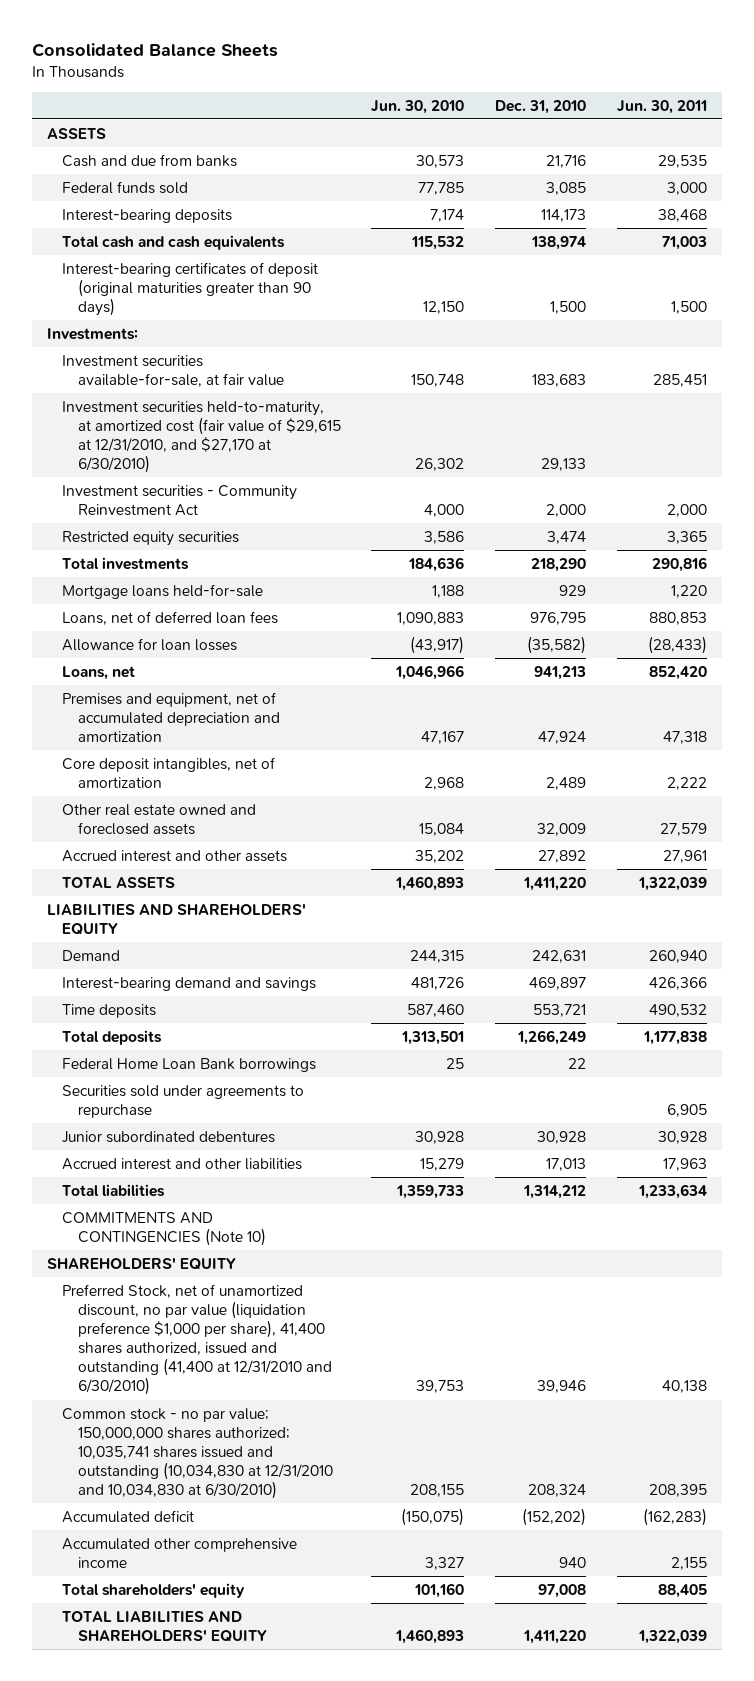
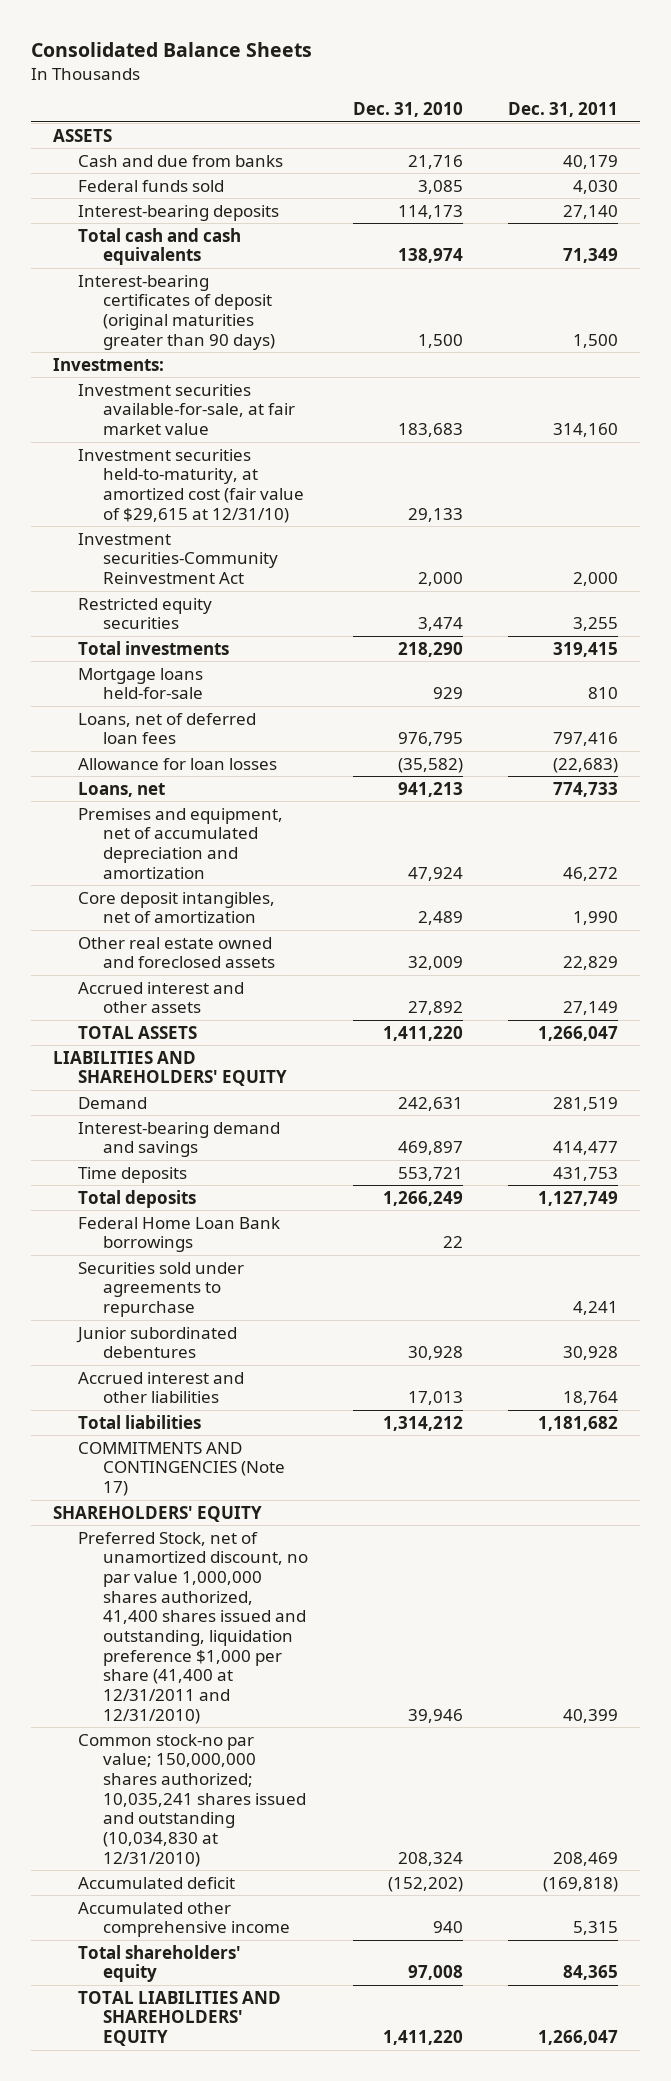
- | Jun. 30, 2010 | Dec. 31, 2010 | Jun. 30, 2011
+ | Dec. 31, 2010 | Dec. 31, 2011
- Investment securities available-for-sale, at fair value | 150,748 | 183,683 | 285,451
- Investment securities held-to-maturity, at amortized cost (fair value of $29,615 at 12/31/2010, and $27,170 at 6/30/2010) | 26,302 | 29,133 |
- Investment securities - Community Reinvestment Act | 4,000 | 2,000 | 2,000
+ Investment securities available-for-sale, at fair market value | 183,683 | 314,160
+ Investment securities held-to-maturity, at amortized cost (fair value of $29,615 at 12/31/10) | 29,133 |
+ Investment securities-Community Reinvestment Act | 2,000 | 2,000
- COMMITMENTS AND CONTINGENCIES (Note 10)
+ COMMITMENTS AND CONTINGENCIES (Note 17)
- Preferred Stock, net of unamortized discount, no par value (liquidation preference $1,000 per share), 41,400 shares authorized, issued and outstanding (41,400 at 12/31/2010 and 6/30/2010) | 39,753 | 39,946 | 40,138
- Common stock - no par value; 150,000,000 shares authorized; 10,035,741 shares issued and outstanding (10,034,830 at 12/31/2010 and 10,034,830 at 6/30/2010) | 208,155 | 208,324 | 208,395
+ Preferred Stock, net of unamortized discount, no par value 1,000,000 shares authorized, 41,400 shares issued and outstanding, liquidation preference $1,000 per share (41,400 at 12/31/2011 and 12/31/2010) | 39,946 | 40,399
+ Common stock-no par value; 150,000,000 shares authorized; 10,035,241 shares issued and outstanding (10,034,830 at 12/31/2010) | 208,324 | 208,469

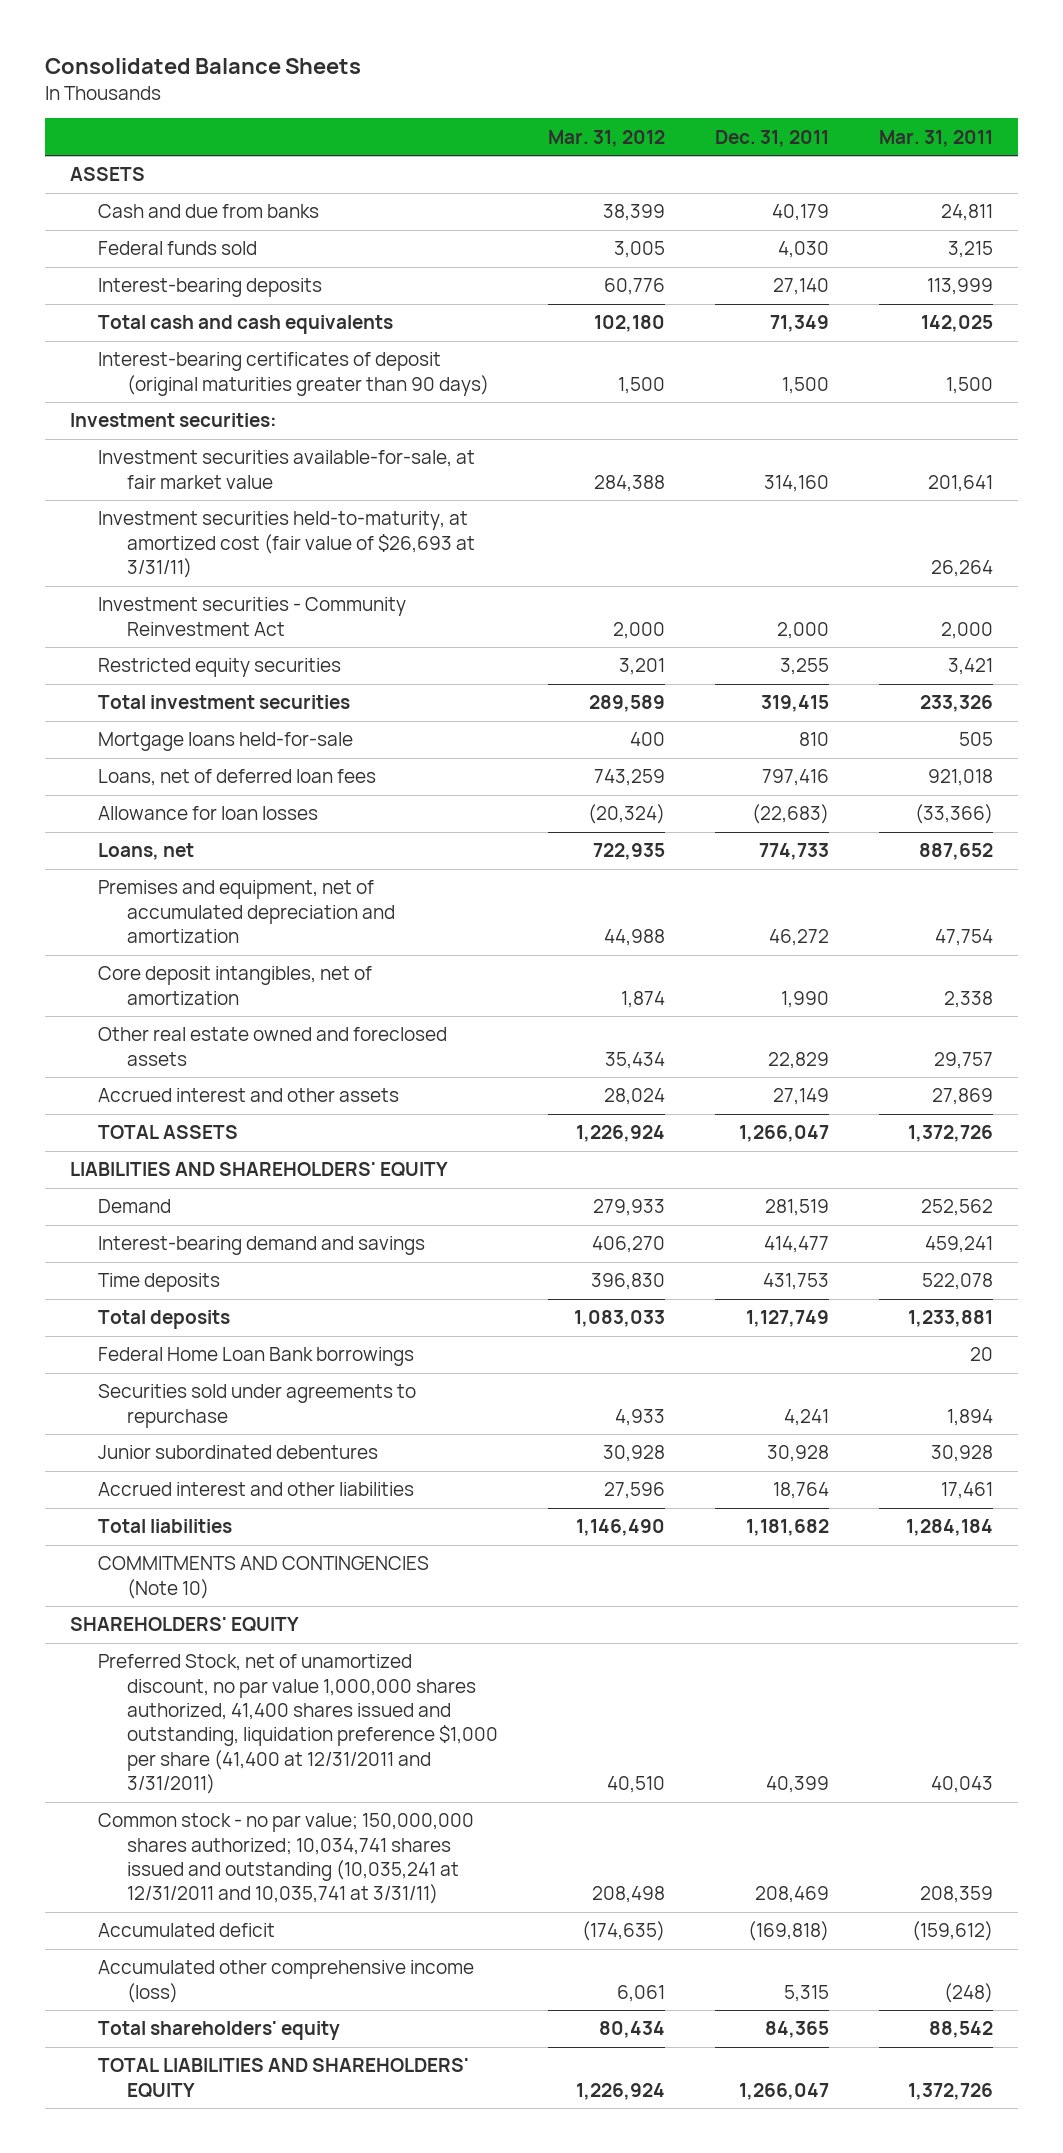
- | Dec. 31, 2010 | Dec. 31, 2011
+ | Mar. 31, 2012 | Dec. 31, 2011 | Mar. 31, 2011
- Investments:
+ Investment securities:
- Investment securities held-to-maturity, at amortized cost (fair value of $29,615 at 12/31/10) | 29,133 |
- Investment securities-Community Reinvestment Act | 2,000 | 2,000
+ Investment securities held-to-maturity, at amortized cost (fair value of $26,693 at 3/31/11) | | | 26,264
+ Investment securities - Community Reinvestment Act | 2,000 | 2,000 | 2,000
- Total investments | 218,290 | 319,415
+ Total investment securities | 289,589 | 319,415 | 233,326
- COMMITMENTS AND CONTINGENCIES (Note 17)
+ COMMITMENTS AND CONTINGENCIES (Note 10)
- Preferred Stock, net of unamortized discount, no par value 1,000,000 shares authorized, 41,400 shares issued and outstanding, liquidation preference $1,000 per share (41,400 at 12/31/2011 and 12/31/2010) | 39,946 | 40,399
- Common stock-no par value; 150,000,000 shares authorized; 10,035,241 shares issued and outstanding (10,034,830 at 12/31/2010) | 208,324 | 208,469
+ Preferred Stock, net of unamortized discount, no par value 1,000,000 shares authorized, 41,400 shares issued and outstanding, liquidation preference $1,000 per share (41,400 at 12/31/2011 and 3/31/2011) | 40,510 | 40,399 | 40,043
+ Common stock - no par value; 150,000,000 shares authorized; 10,034,741 shares issued and outstanding (10,035,241 at 12/31/2011 and 10,035,741 at 3/31/11) | 208,498 | 208,469 | 208,359
- Accumulated other comprehensive income | 940 | 5,315
+ Accumulated other comprehensive income (loss) | 6,061 | 5,315 | (248)

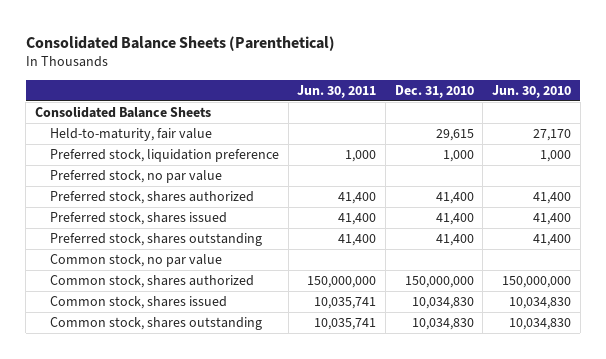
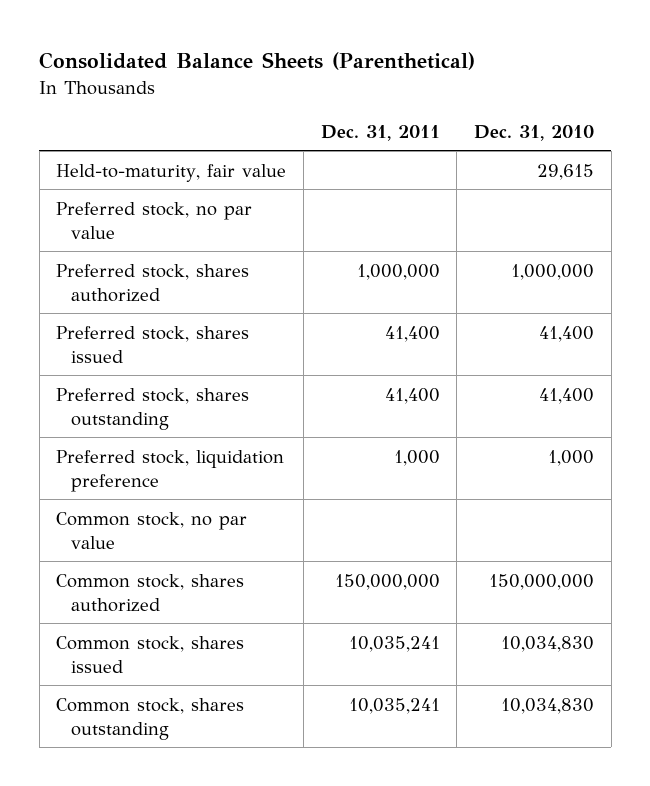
- | Jun. 30, 2011 | Dec. 31, 2010 | Jun. 30, 2010
+ | Dec. 31, 2011 | Dec. 31, 2010
- Consolidated Balance Sheets
- Preferred stock, shares authorized | 41,400 | 41,400 | 41,400
+ Preferred stock, shares authorized | 1,000,000 | 1,000,000
moved down: Preferred stock, liquidation preference | 1,000 | 1,000

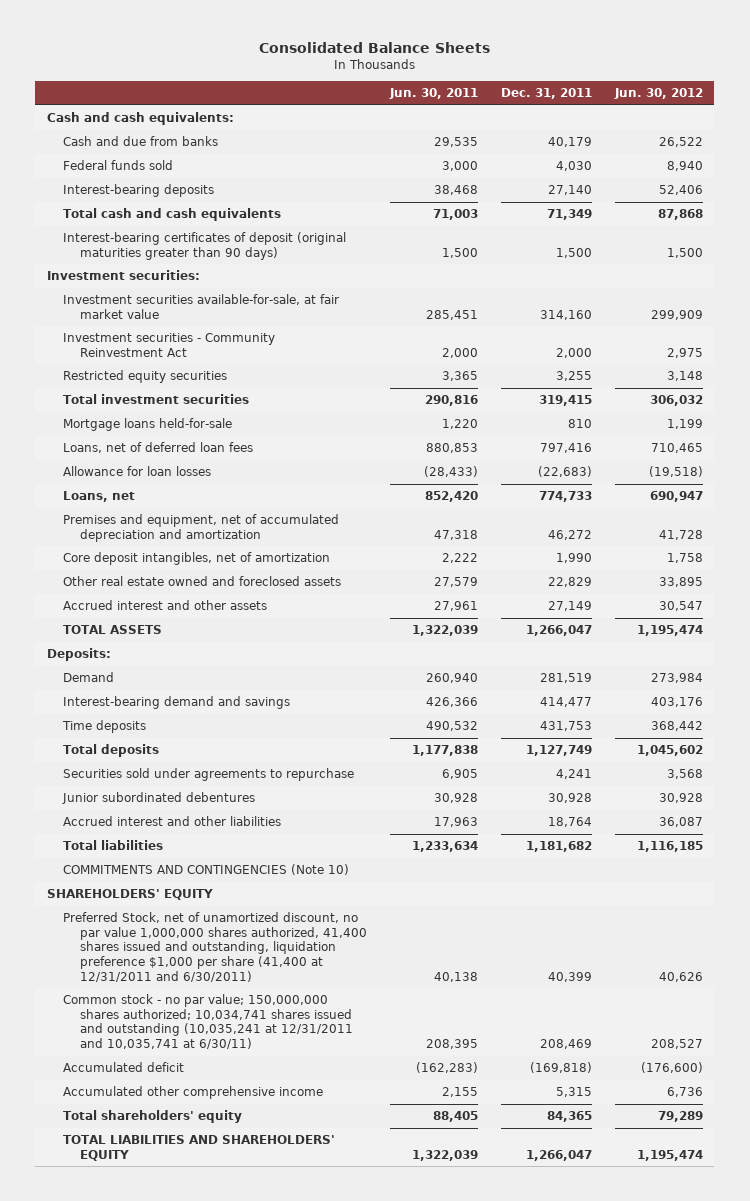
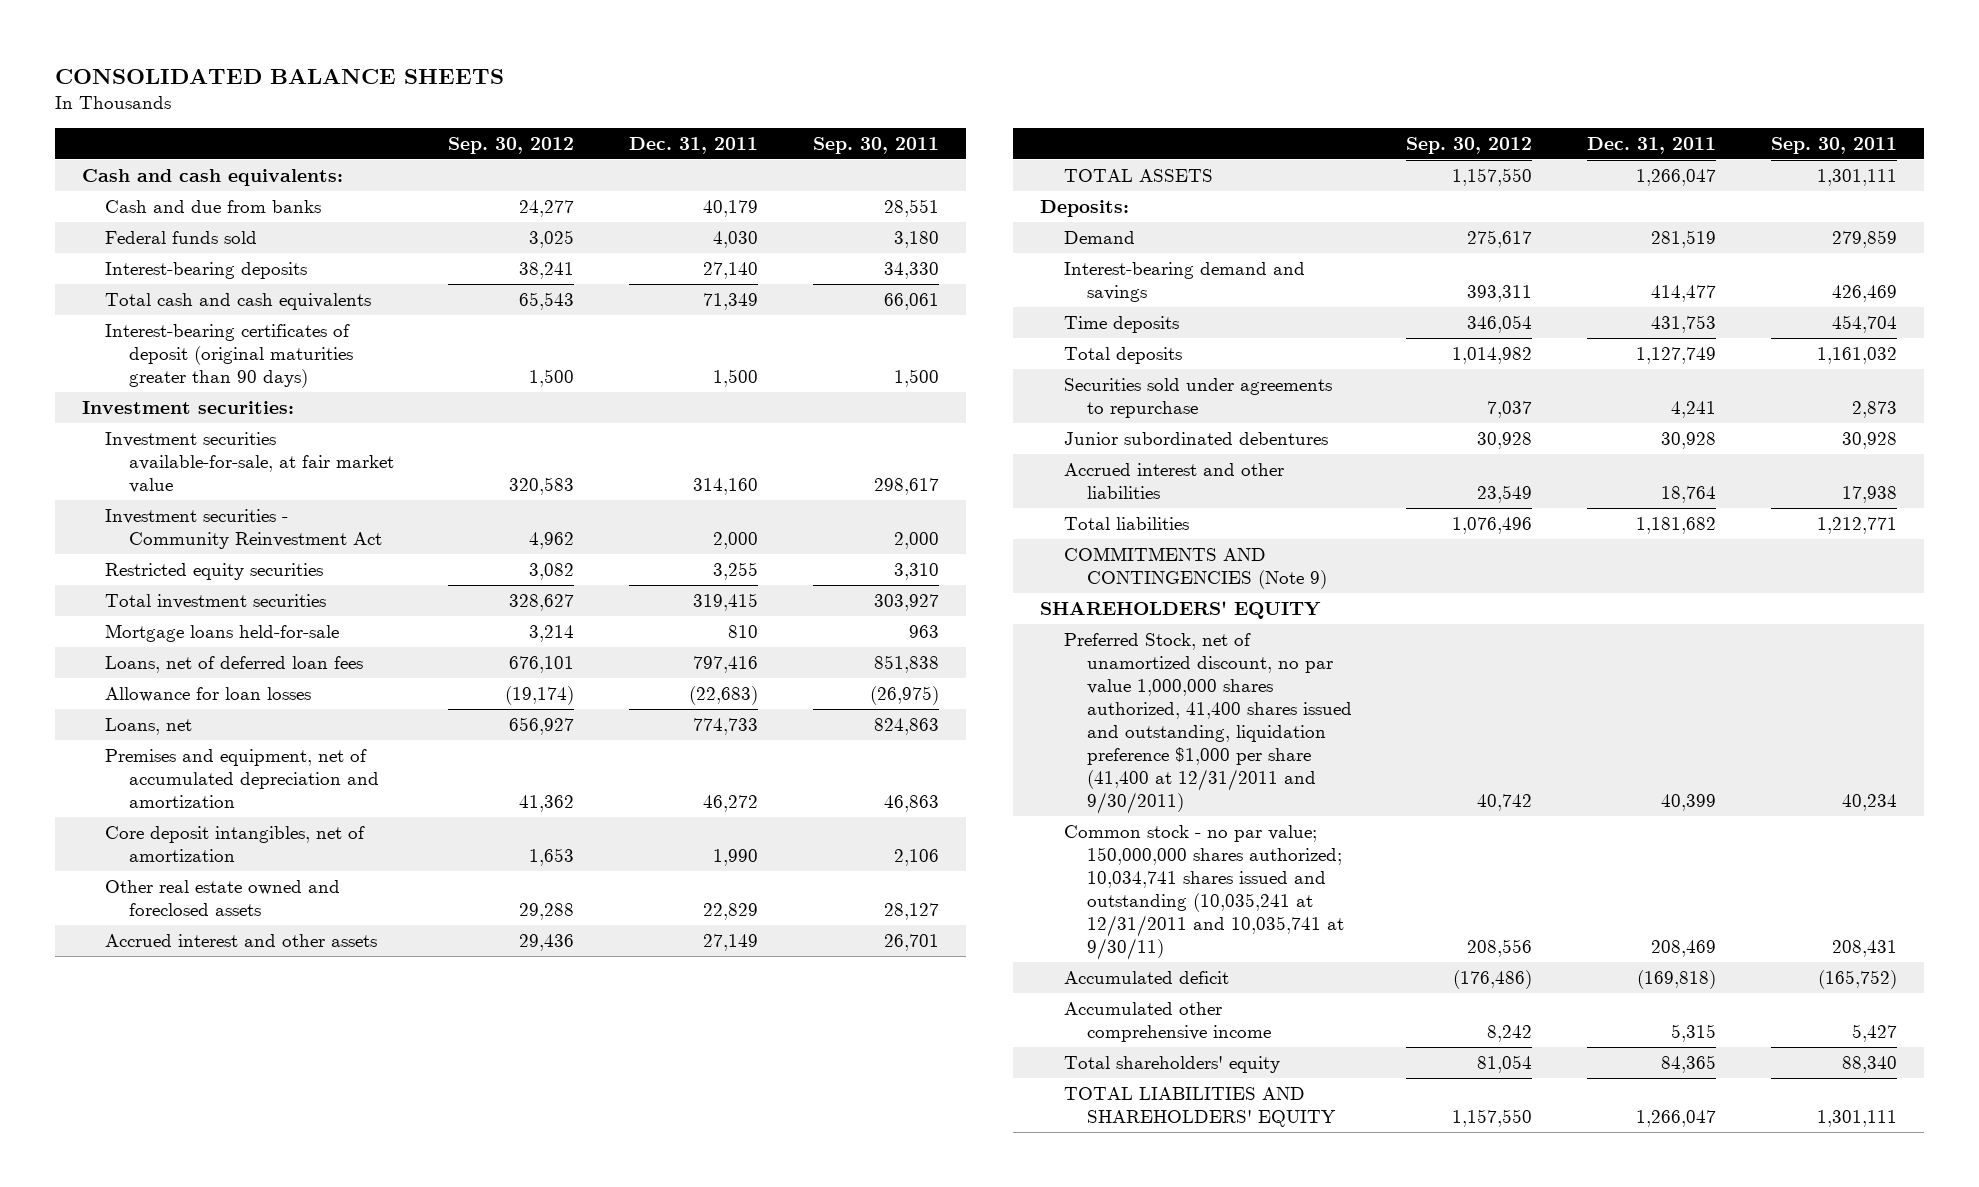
- Consolidated Balance Sheets
+ CONSOLIDATED BALANCE SHEETS
- | Jun. 30, 2011 | Dec. 31, 2011 | Jun. 30, 2012
+ | Sep. 30, 2012 | Dec. 31, 2011 | Sep. 30, 2011
- COMMITMENTS AND CONTINGENCIES (Note 10)
+ COMMITMENTS AND CONTINGENCIES (Note 9)
- Preferred Stock, net of unamortized discount, no par value 1,000,000 shares authorized, 41,400 shares issued and outstanding, liquidation preference $1,000 per share (41,400 at 12/31/2011 and 6/30/2011) | 40,138 | 40,399 | 40,626
- Common stock - no par value; 150,000,000 shares authorized; 10,034,741 shares issued and outstanding (10,035,241 at 12/31/2011 and 10,035,741 at 6/30/11) | 208,395 | 208,469 | 208,527
+ Preferred Stock, net of unamortized discount, no par value 1,000,000 shares authorized, 41,400 shares issued and outstanding, liquidation preference $1,000 per share (41,400 at 12/31/2011 and 9/30/2011) | 40,742 | 40,399 | 40,234
+ Common stock - no par value; 150,000,000 shares authorized; 10,034,741 shares issued and outstanding (10,035,241 at 12/31/2011 and 10,035,741 at 9/30/11) | 208,556 | 208,469 | 208,431

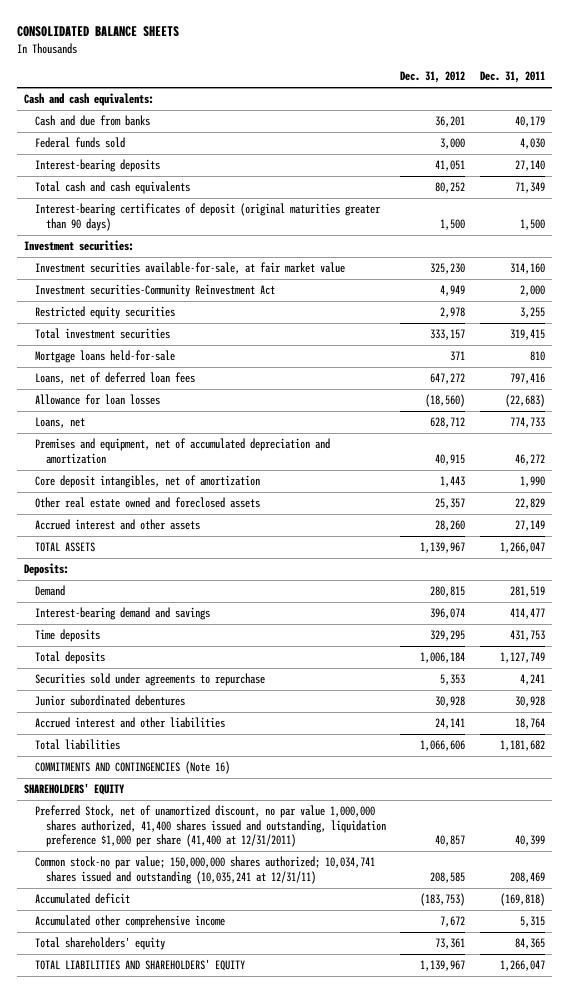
- | Sep. 30, 2012 | Dec. 31, 2011 | Sep. 30, 2011
+ | Dec. 31, 2012 | Dec. 31, 2011
- Investment securities - Community Reinvestment Act | 4,962 | 2,000 | 2,000
+ Investment securities-Community Reinvestment Act | 4,949 | 2,000
- COMMITMENTS AND CONTINGENCIES (Note 9)
+ COMMITMENTS AND CONTINGENCIES (Note 16)
- Preferred Stock, net of unamortized discount, no par value 1,000,000 shares authorized, 41,400 shares issued and outstanding, liquidation preference $1,000 per share (41,400 at 12/31/2011 and 9/30/2011) | 40,742 | 40,399 | 40,234
- Common stock - no par value; 150,000,000 shares authorized; 10,034,741 shares issued and outstanding (10,035,241 at 12/31/2011 and 10,035,741 at 9/30/11) | 208,556 | 208,469 | 208,431
+ Preferred Stock, net of unamortized discount, no par value 1,000,000 shares authorized, 41,400 shares issued and outstanding, liquidation preference $1,000 per share (41,400 at 12/31/2011) | 40,857 | 40,399
+ Common stock-no par value; 150,000,000 shares authorized; 10,034,741 shares issued and outstanding (10,035,241 at 12/31/11) | 208,585 | 208,469

